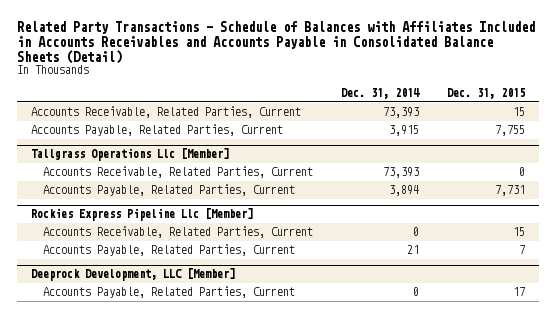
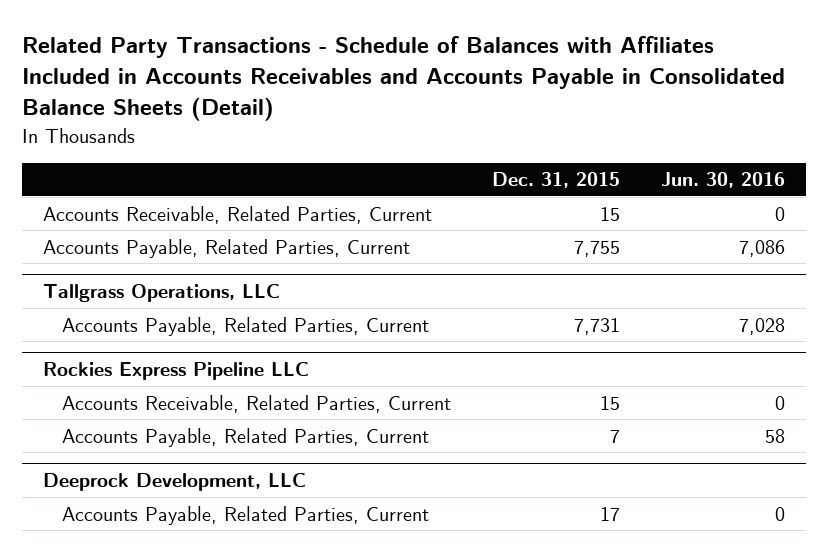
- | Dec. 31, 2014 | Dec. 31, 2015
+ | Dec. 31, 2015 | Jun. 30, 2016
- Tallgrass Operations Llc [Member]
- Accounts Receivable, Related Parties, Current | 73,393 | 0
+ Tallgrass Operations, LLC
- Rockies Express Pipeline Llc [Member]
+ Rockies Express Pipeline LLC
- Deeprock Development, LLC [Member]
+ Deeprock Development, LLC

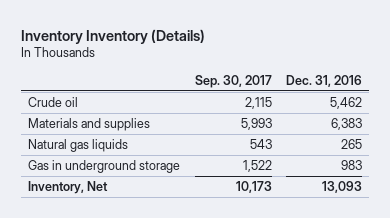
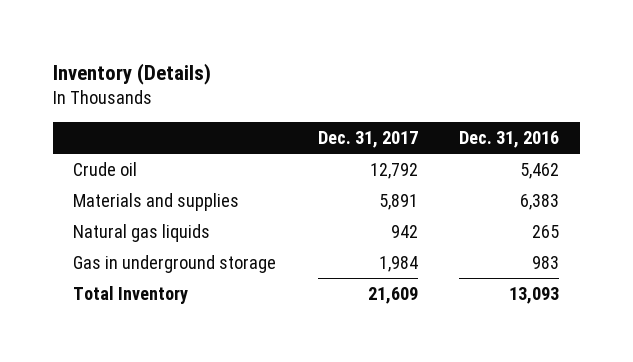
- Inventory Inventory (Details)
+ Inventory (Details)
- | Sep. 30, 2017 | Dec. 31, 2016
+ | Dec. 31, 2017 | Dec. 31, 2016
- Inventory, Net | 10,173 | 13,093
+ Total Inventory | 21,609 | 13,093

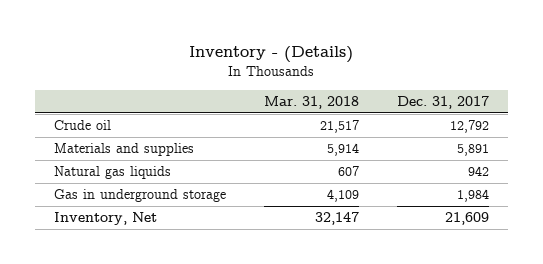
- Inventory (Details)
+ Inventory - (Details)
- | Dec. 31, 2017 | Dec. 31, 2016
+ | Mar. 31, 2018 | Dec. 31, 2017
- Total Inventory | 21,609 | 13,093
+ Inventory, Net | 32,147 | 21,609

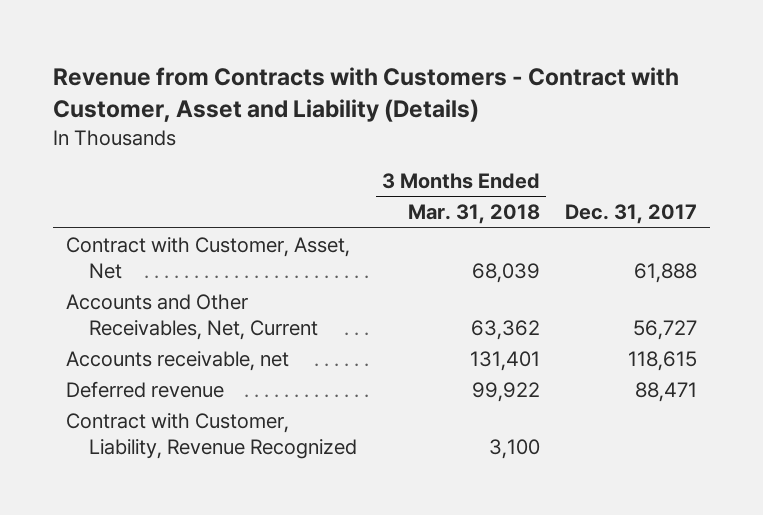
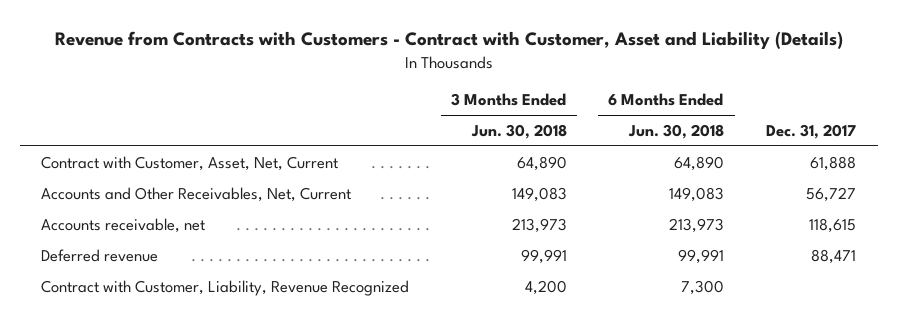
- | 3 Months Ended Mar. 31, 2018 | Dec. 31, 2017
+ | 3 Months Ended Jun. 30, 2018 | 6 Months Ended Jun. 30, 2018 | Dec. 31, 2017
- Contract with Customer, Asset, Net | 68,039 | 61,888
+ Contract with Customer, Asset, Net, Current | 64,890 | 64,890 | 61,888

